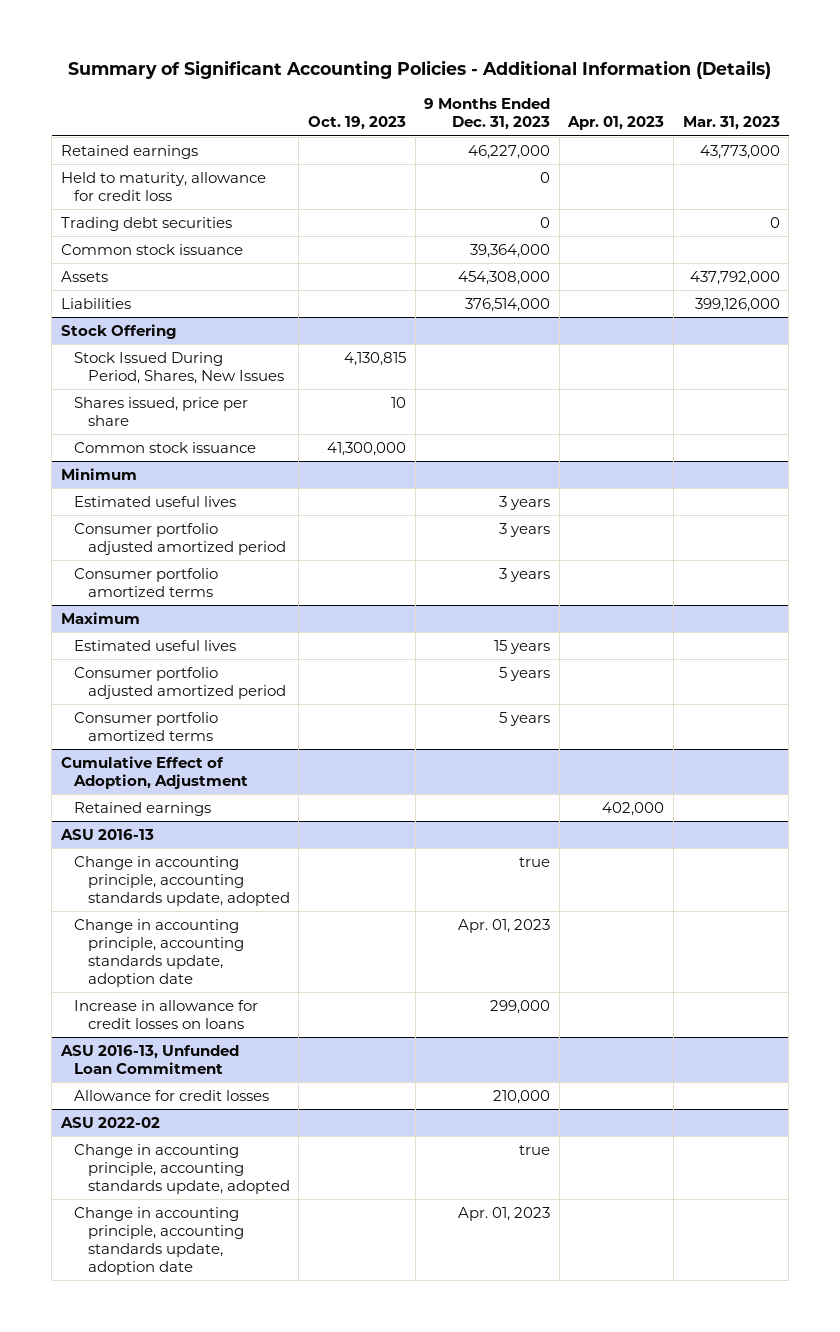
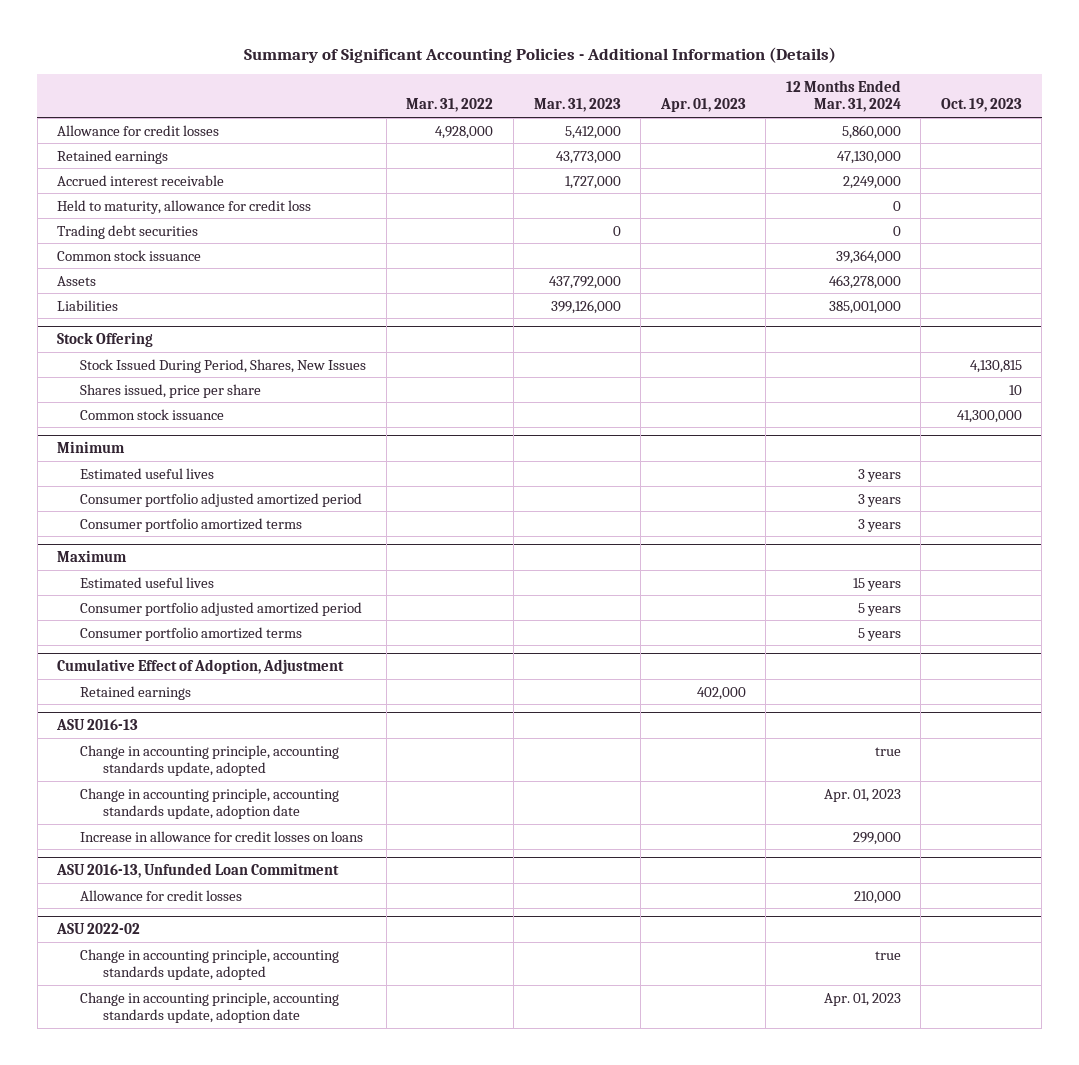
- | Oct. 19, 2023 | 9 Months Ended Dec. 31, 2023 | Apr. 01, 2023 | Mar. 31, 2023
+ | Mar. 31, 2022 | Mar. 31, 2023 | Apr. 01, 2023 | 12 Months Ended Mar. 31, 2024 | Oct. 19, 2023
+ Allowance for credit losses | 4,928,000 | 5,412,000 | | 5,860,000 |
+ Accrued interest receivable | | 1,727,000 | | 2,249,000 |

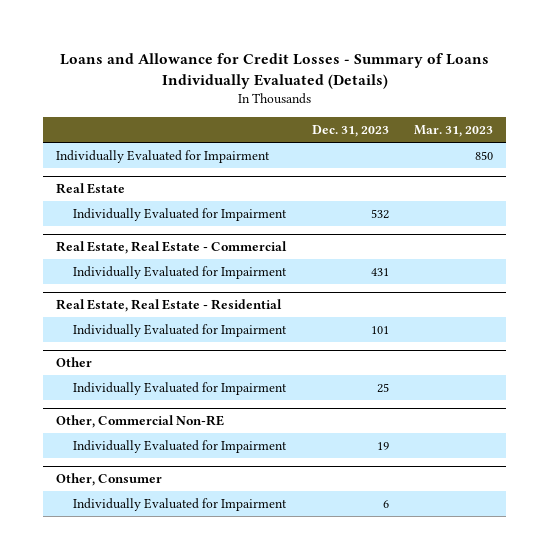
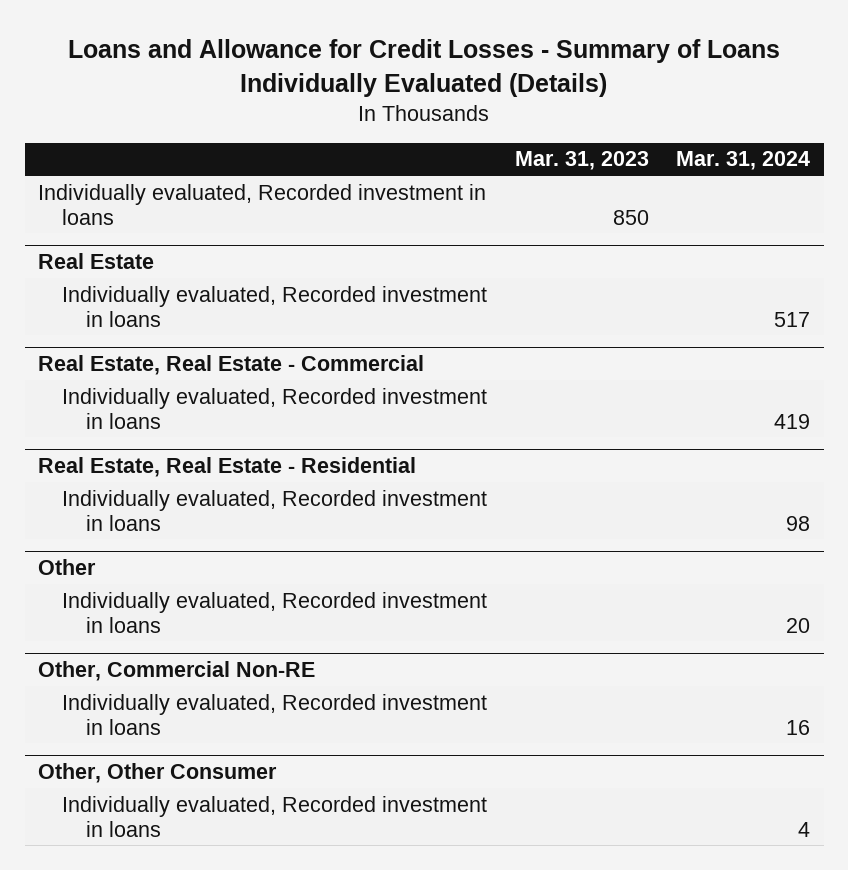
- | Dec. 31, 2023 | Mar. 31, 2023
+ | Mar. 31, 2023 | Mar. 31, 2024
- Individually Evaluated for Impairment | | 850
+ Individually evaluated, Recorded investment in loans | 850 |
@ Real Estate
- Individually Evaluated for Impairment | 532 |
+ Individually evaluated, Recorded investment in loans | | 517
@ Real Estate, Real Estate - Commercial
- Individually Evaluated for Impairment | 431 |
+ Individually evaluated, Recorded investment in loans | | 419
@ Real Estate, Real Estate - Residential
- Individually Evaluated for Impairment | 101 |
+ Individually evaluated, Recorded investment in loans | | 98
@ Other
- Individually Evaluated for Impairment | 25 |
+ Individually evaluated, Recorded investment in loans | | 20
@ Other, Commercial Non-RE
- Individually Evaluated for Impairment | 19 |
- Other, Consumer
- Individually Evaluated for Impairment | 6 |
@ Other, Commercial Non-RE
+ Individually evaluated, Recorded investment in loans | | 16
+ Other, Other Consumer
+ Individually evaluated, Recorded investment in loans | | 4

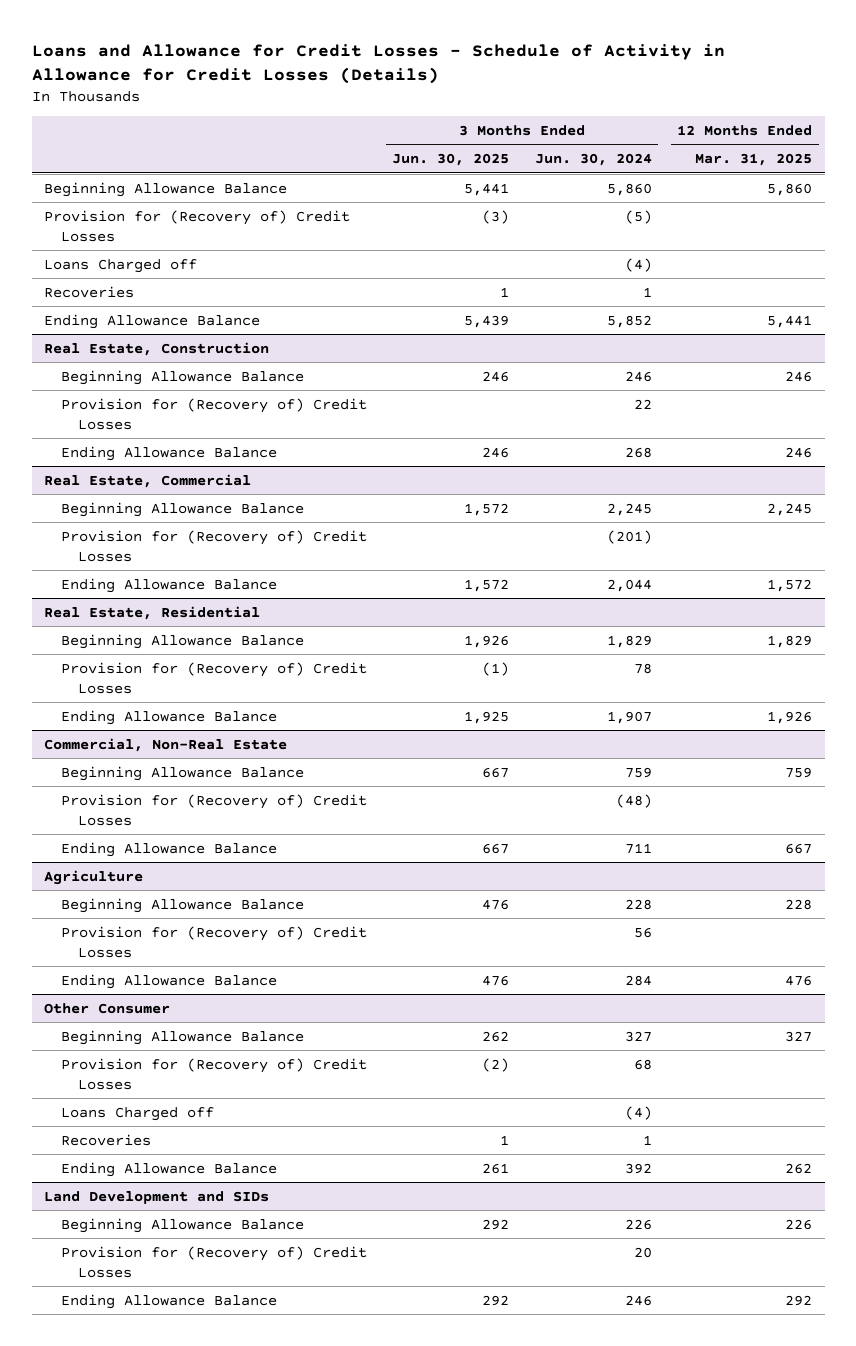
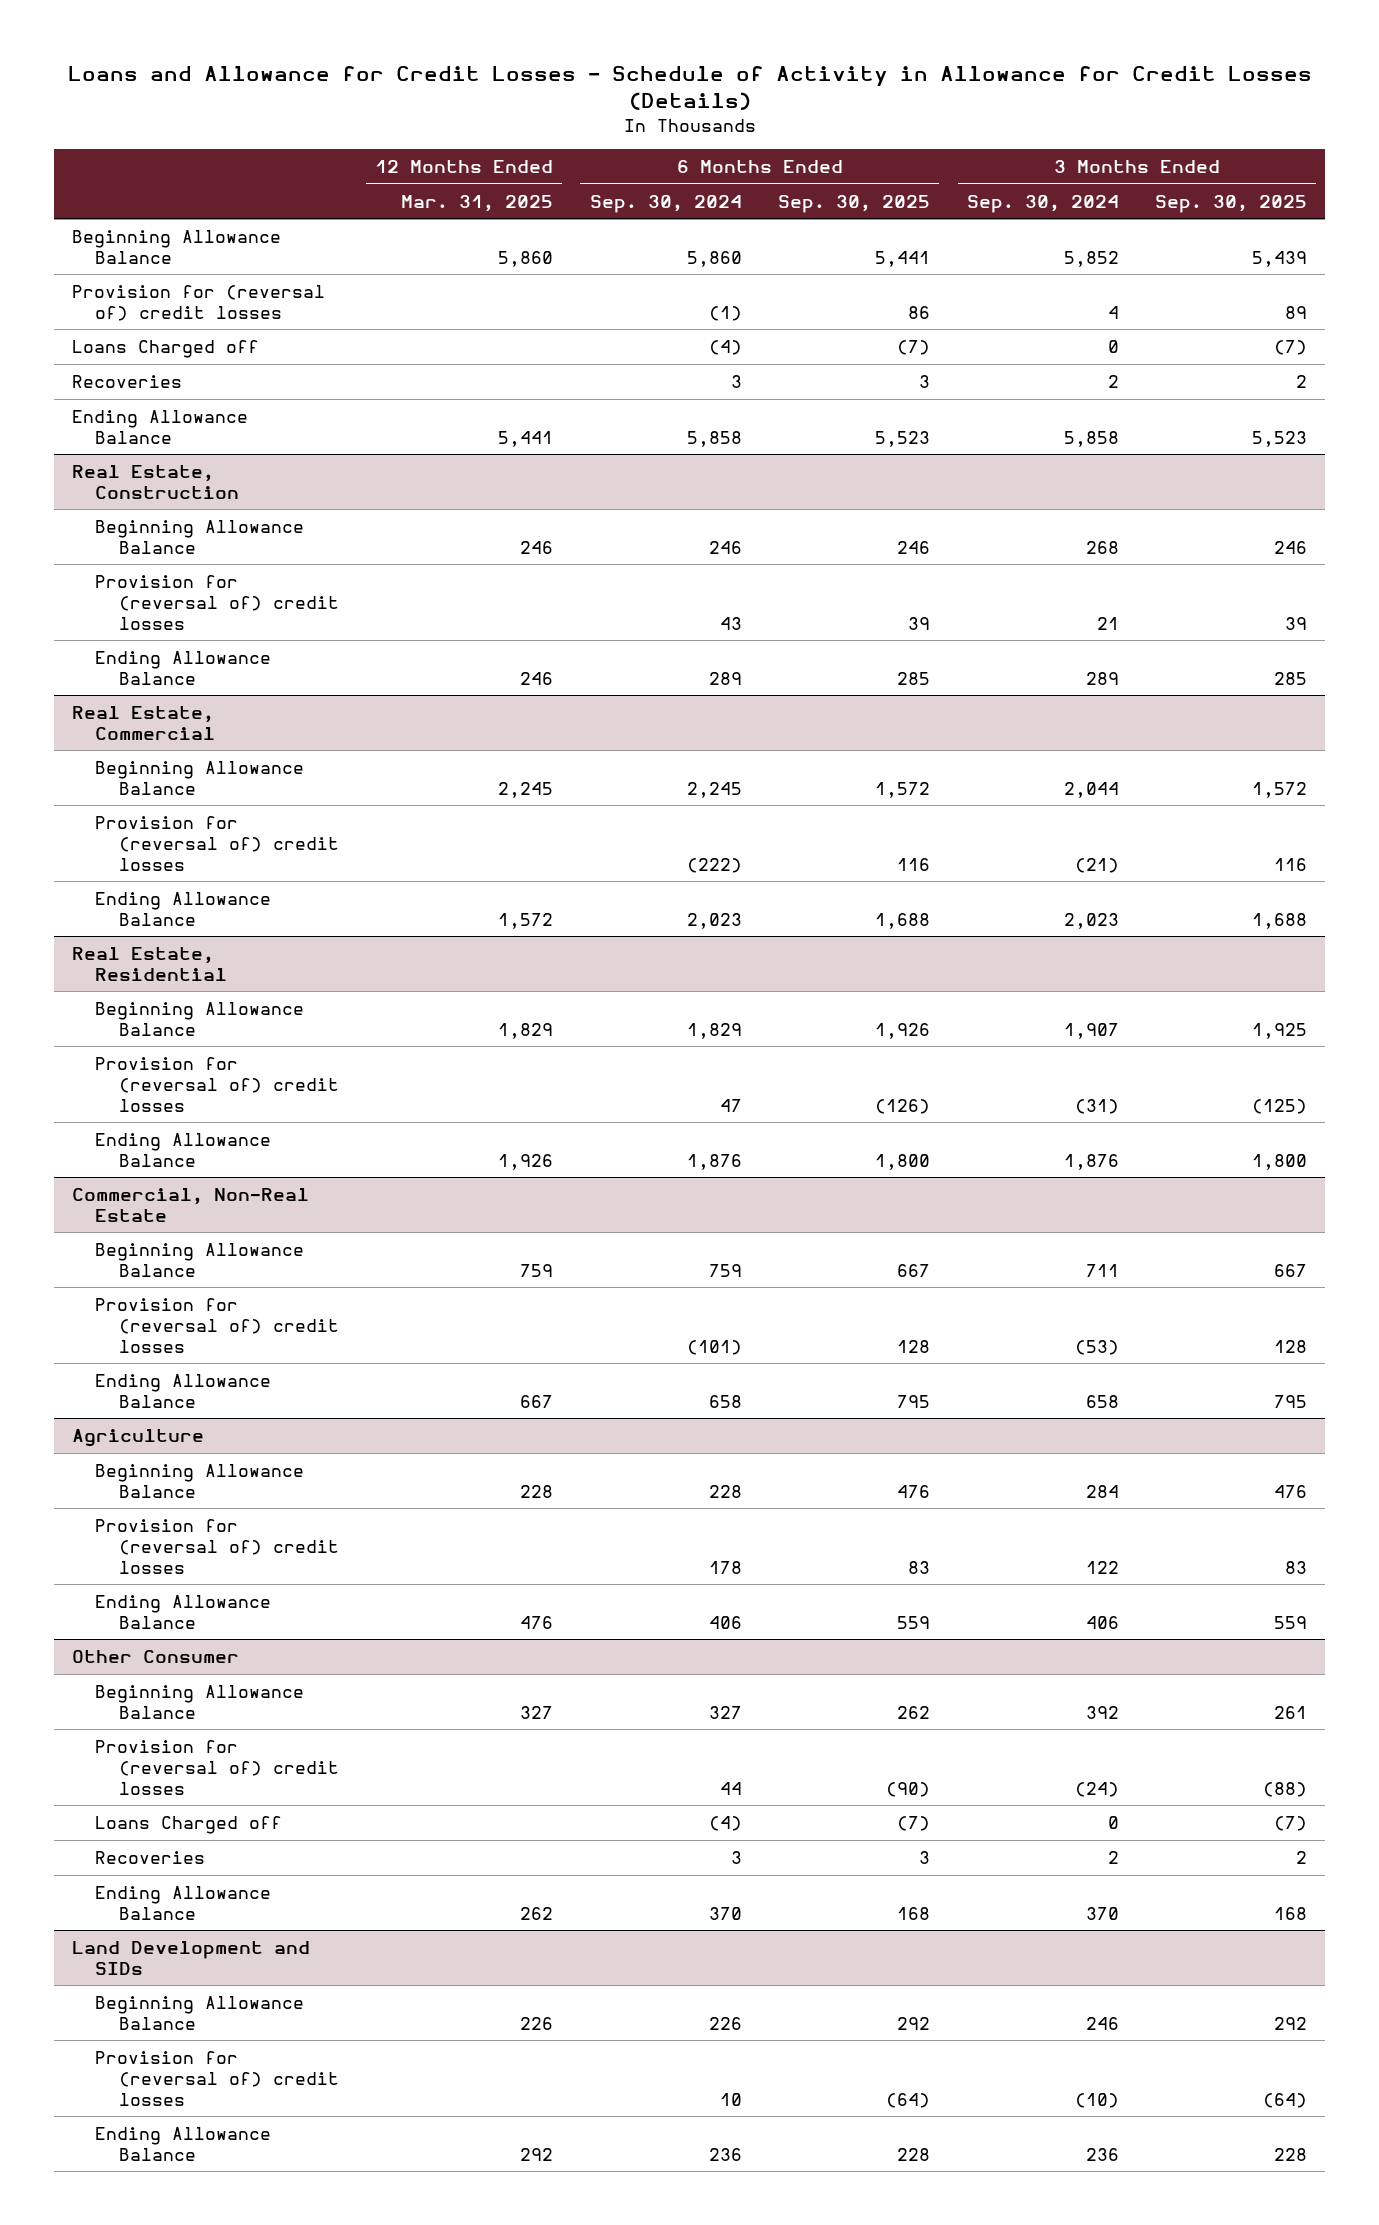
- | 3 Months Ended Jun. 30, 2025 | 3 Months Ended Jun. 30, 2024 | 12 Months Ended Mar. 31, 2025
+ | 12 Months Ended Mar. 31, 2025 | 6 Months Ended Sep. 30, 2024 | 6 Months Ended Sep. 30, 2025 | 3 Months Ended Sep. 30, 2024 | 3 Months Ended Sep. 30, 2025
- Provision for (Recovery of) Credit Losses | (3) | (5) |
+ Provision for (reversal of) credit losses | | (1) | 86 | 4 | 89
@ Real Estate, Construction
- Provision for (Recovery of) Credit Losses | | 22 |
+ Provision for (reversal of) credit losses | | 43 | 39 | 21 | 39
@ Real Estate, Commercial
- Provision for (Recovery of) Credit Losses | | (201) |
+ Provision for (reversal of) credit losses | | (222) | 116 | (21) | 116
@ Real Estate, Residential
- Provision for (Recovery of) Credit Losses | (1) | 78 |
+ Provision for (reversal of) credit losses | | 47 | (126) | (31) | (125)
@ Commercial, Non-Real Estate
- Provision for (Recovery of) Credit Losses | | (48) |
+ Provision for (reversal of) credit losses | | (101) | 128 | (53) | 128
@ Agriculture
- Provision for (Recovery of) Credit Losses | | 56 |
+ Provision for (reversal of) credit losses | | 178 | 83 | 122 | 83
@ Other Consumer
- Provision for (Recovery of) Credit Losses | (2) | 68 |
+ Provision for (reversal of) credit losses | | 44 | (90) | (24) | (88)
@ Land Development and SIDs
- Provision for (Recovery of) Credit Losses | | 20 |
+ Provision for (reversal of) credit losses | | 10 | (64) | (10) | (64)

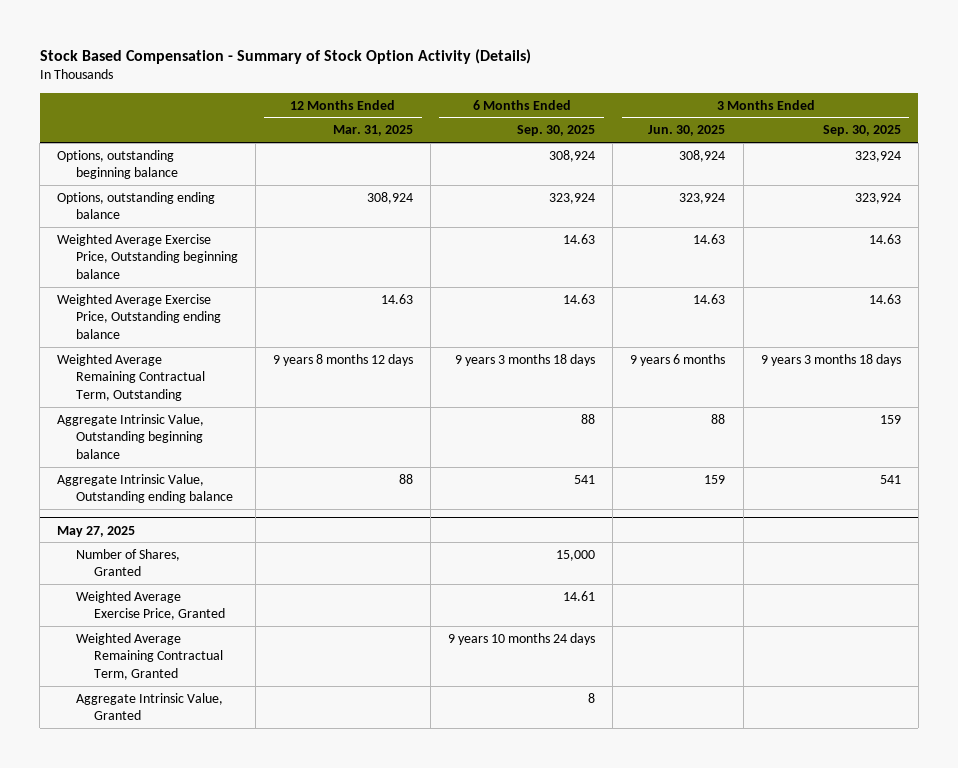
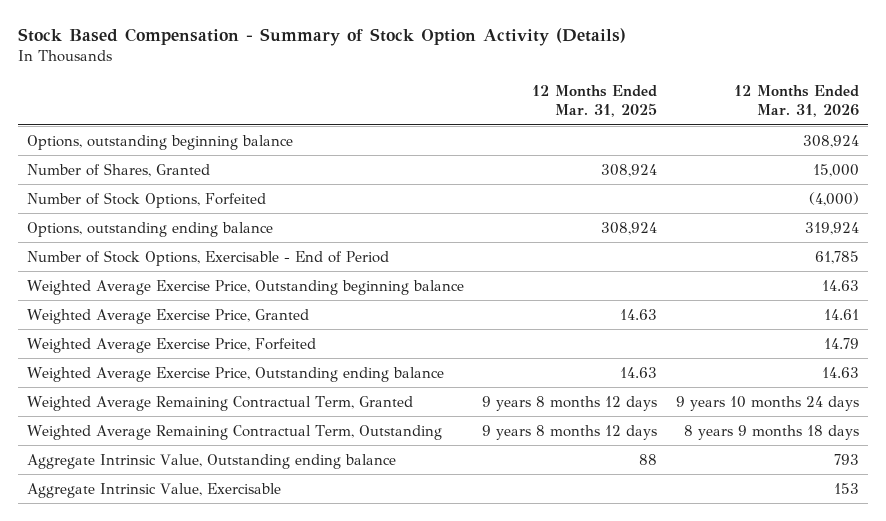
- | 12 Months Ended Mar. 31, 2025 | 6 Months Ended Sep. 30, 2025 | 3 Months Ended Jun. 30, 2025 | 3 Months Ended Sep. 30, 2025
+ | 12 Months Ended Mar. 31, 2025 | 12 Months Ended Mar. 31, 2026
+ Number of Shares, Granted | 308,924 | 15,000
+ Number of Stock Options, Forfeited | | (4,000)
+ Number of Stock Options, Exercisable - End of Period | | 61,785
+ Weighted Average Exercise Price, Granted | 14.63 | 14.61
+ Weighted Average Exercise Price, Forfeited | | 14.79
+ Weighted Average Remaining Contractual Term, Granted | 9 years 8 months 12 days | 9 years 10 months 24 days
- Aggregate Intrinsic Value, Outstanding beginning balance | | 88 | 88 | 159
- May 27, 2025
- Number of Shares, Granted | | 15,000 | |
- Weighted Average Exercise Price, Granted | | 14.61 | |
- Weighted Average Remaining Contractual Term, Granted | | 9 years 10 months 24 days | |
- Aggregate Intrinsic Value, Granted | | 8 | |
+ Aggregate Intrinsic Value, Exercisable | | 153

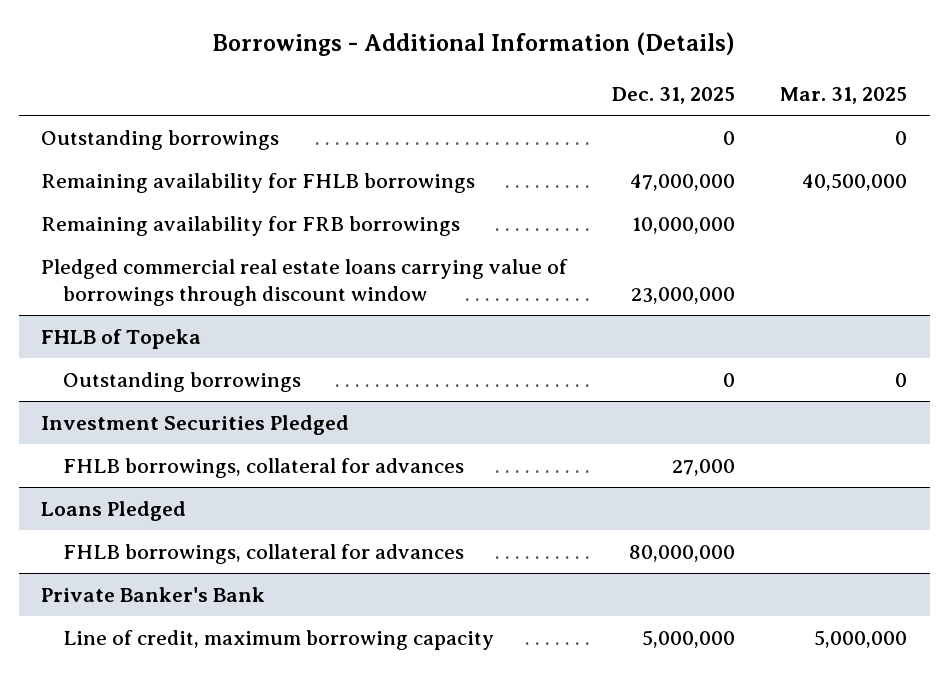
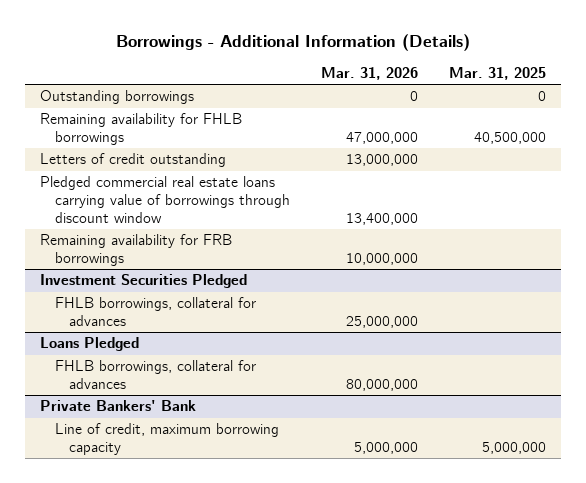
- | Dec. 31, 2025 | Mar. 31, 2025
+ | Mar. 31, 2026 | Mar. 31, 2025
+ Letters of credit outstanding | 13,000,000 |
- FHLB of Topeka
- Outstanding borrowings | 0 | 0
moved down: Remaining availability for FRB borrowings | 10,000,000 |
- Private Banker's Bank
+ Private Bankers' Bank

